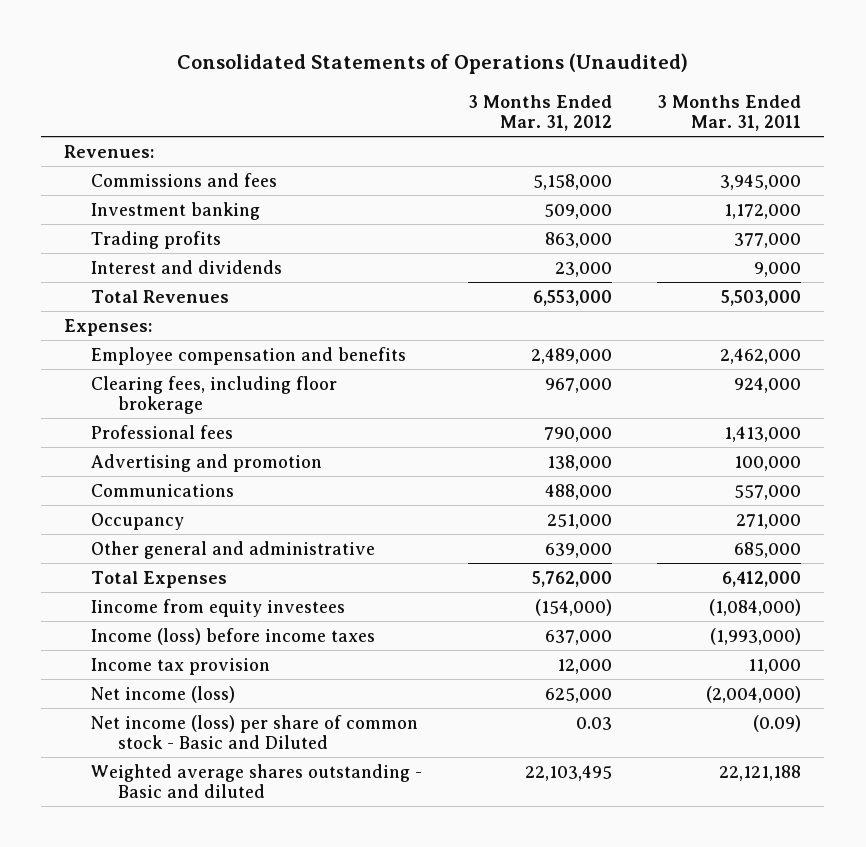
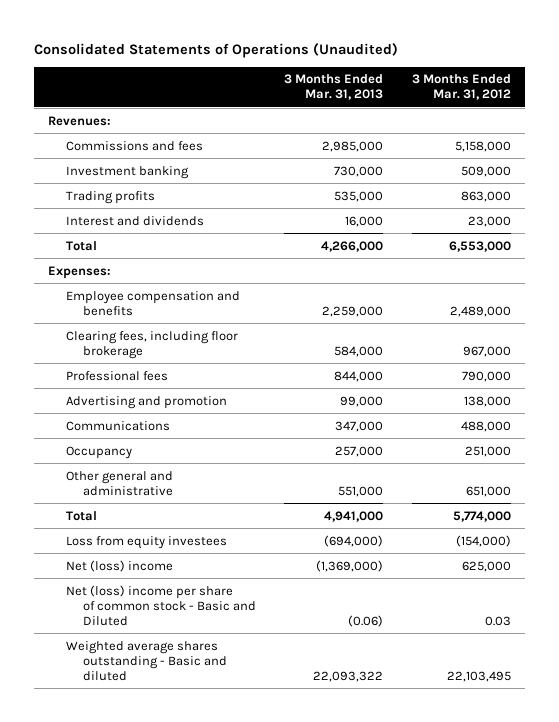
- | 3 Months Ended Mar. 31, 2012 | 3 Months Ended Mar. 31, 2011
+ | 3 Months Ended Mar. 31, 2013 | 3 Months Ended Mar. 31, 2012
- Total Revenues | 6,553,000 | 5,503,000
+ Total | 4,266,000 | 6,553,000
- Other general and administrative | 639,000 | 685,000
- Total Expenses | 5,762,000 | 6,412,000
- Iincome from equity investees | (154,000) | (1,084,000)
- Income (loss) before income taxes | 637,000 | (1,993,000)
- Income tax provision | 12,000 | 11,000
- Net income (loss) | 625,000 | (2,004,000)
- Net income (loss) per share of common stock - Basic and Diluted | 0.03 | (0.09)
+ Other general and administrative | 551,000 | 651,000
+ Total | 4,941,000 | 5,774,000
+ Loss from equity investees | (694,000) | (154,000)
+ Net (loss) income | (1,369,000) | 625,000
+ Net (loss) income per share of common stock - Basic and Diluted | (0.06) | 0.03

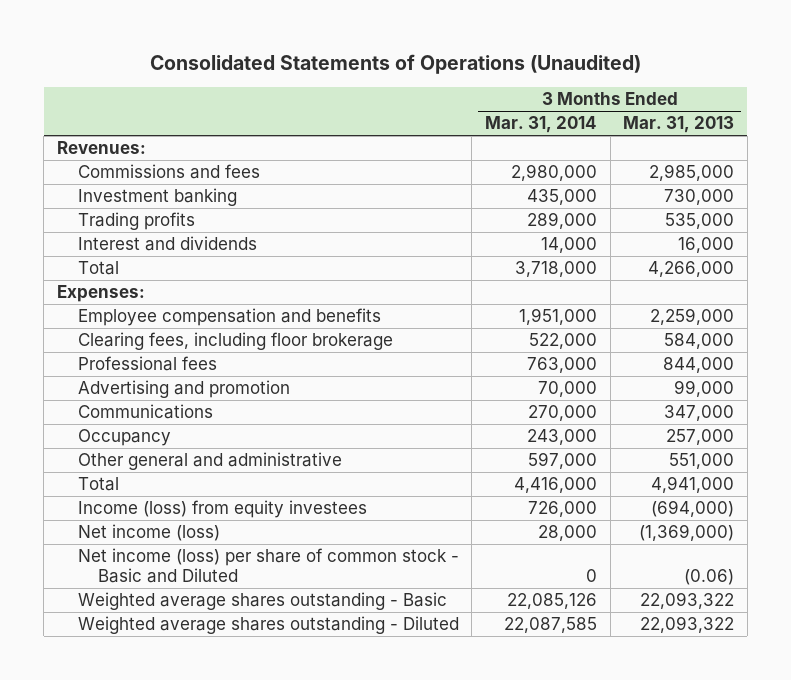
- | 3 Months Ended Mar. 31, 2013 | 3 Months Ended Mar. 31, 2012
+ | 3 Months Ended Mar. 31, 2014 | 3 Months Ended Mar. 31, 2013
- Loss from equity investees | (694,000) | (154,000)
- Net (loss) income | (1,369,000) | 625,000
- Net (loss) income per share of common stock - Basic and Diluted | (0.06) | 0.03
- Weighted average shares outstanding - Basic and diluted | 22,093,322 | 22,103,495
+ Income (loss) from equity investees | 726,000 | (694,000)
+ Net income (loss) | 28,000 | (1,369,000)
+ Net income (loss) per share of common stock - Basic and Diluted | 0 | (0.06)
+ Weighted average shares outstanding - Basic | 22,085,126 | 22,093,322
+ Weighted average shares outstanding - Diluted | 22,087,585 | 22,093,322

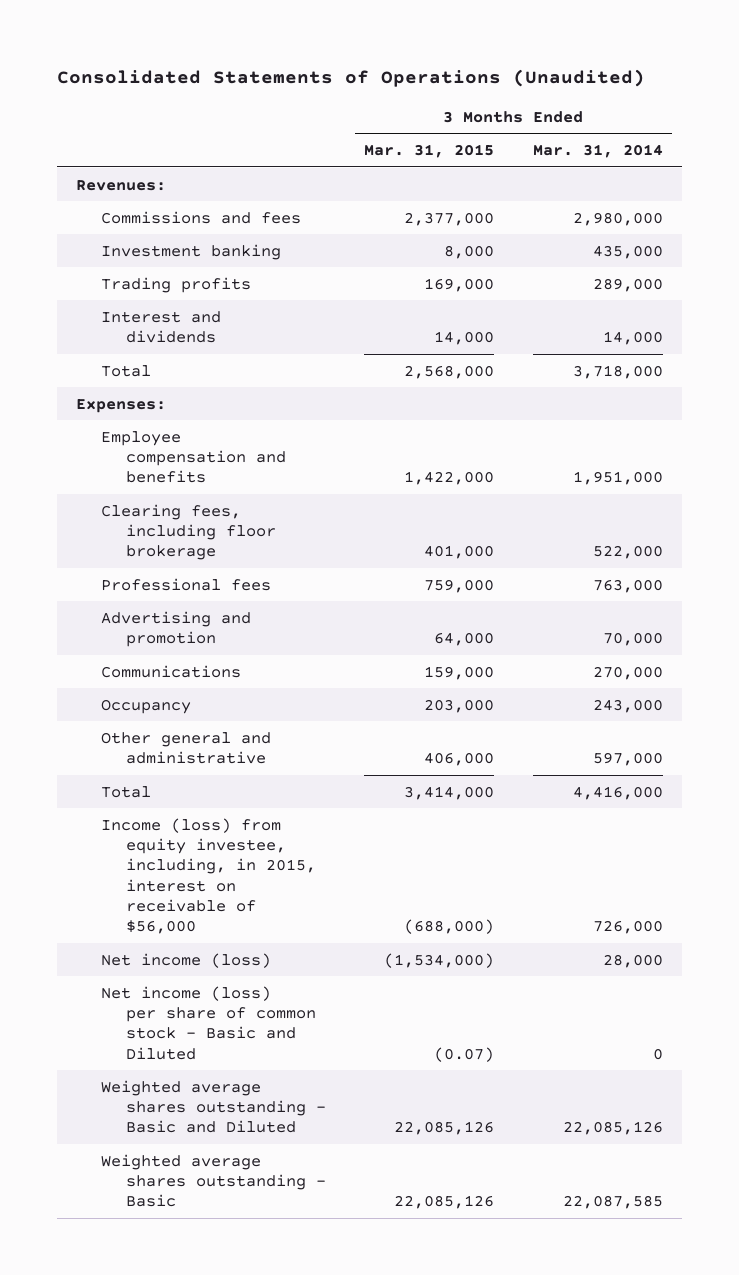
- | 3 Months Ended Mar. 31, 2014 | 3 Months Ended Mar. 31, 2013
+ | 3 Months Ended Mar. 31, 2015 | 3 Months Ended Mar. 31, 2014
- Income (loss) from equity investees | 726,000 | (694,000)
+ Income (loss) from equity investee, including, in 2015, interest on receivable of $56,000 | (688,000) | 726,000
- Weighted average shares outstanding - Basic | 22,085,126 | 22,093,322
- Weighted average shares outstanding - Diluted | 22,087,585 | 22,093,322
+ Weighted average shares outstanding - Basic and Diluted | 22,085,126 | 22,085,126
+ Weighted average shares outstanding - Basic | 22,085,126 | 22,087,585

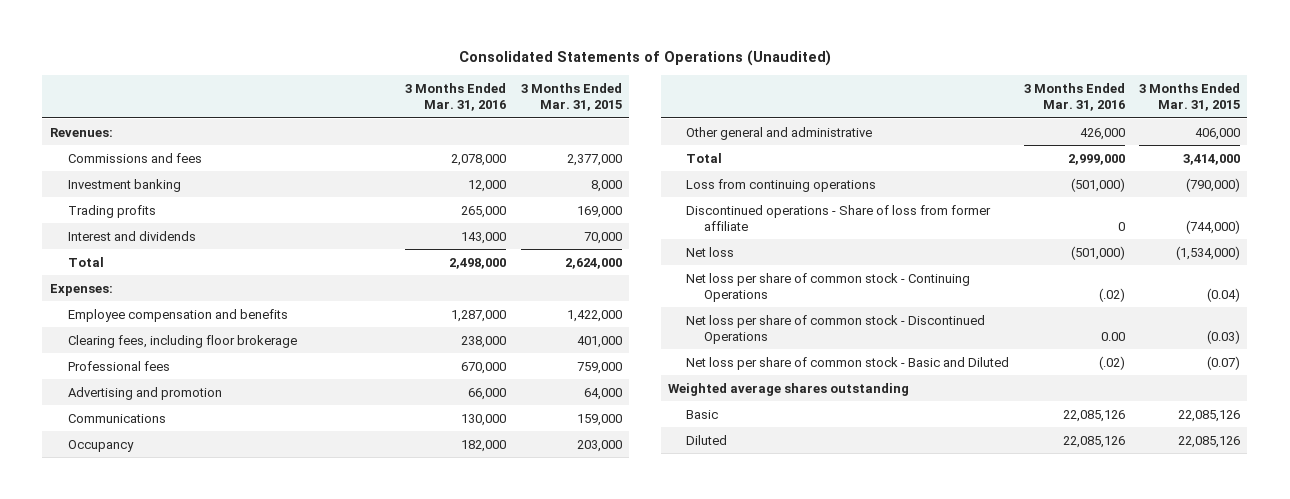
- | 3 Months Ended Mar. 31, 2015 | 3 Months Ended Mar. 31, 2014
+ | 3 Months Ended Mar. 31, 2016 | 3 Months Ended Mar. 31, 2015
- Interest and dividends | 14,000 | 14,000
- Total | 2,568,000 | 3,718,000
+ Interest and dividends | 143,000 | 70,000
+ Total | 2,498,000 | 2,624,000
- Income (loss) from equity investee, including, in 2015, interest on receivable of $56,000 | (688,000) | 726,000
- Net income (loss) | (1,534,000) | 28,000
- Net income (loss) per share of common stock - Basic and Diluted | (0.07) | 0
- Weighted average shares outstanding - Basic and Diluted | 22,085,126 | 22,085,126
- Weighted average shares outstanding - Basic | 22,085,126 | 22,087,585
+ Loss from continuing operations | (501,000) | (790,000)
+ Discontinued operations - Share of loss from former affiliate | 0 | (744,000)
+ Net loss | (501,000) | (1,534,000)
+ Net loss per share of common stock - Continuing Operations | (.02) | (0.04)
+ Net loss per share of common stock - Discontinued Operations | 0.00 | (0.03)
+ Net loss per share of common stock - Basic and Diluted | (.02) | (0.07)
+ Weighted average shares outstanding
+ Basic | 22,085,126 | 22,085,126
+ Diluted | 22,085,126 | 22,085,126

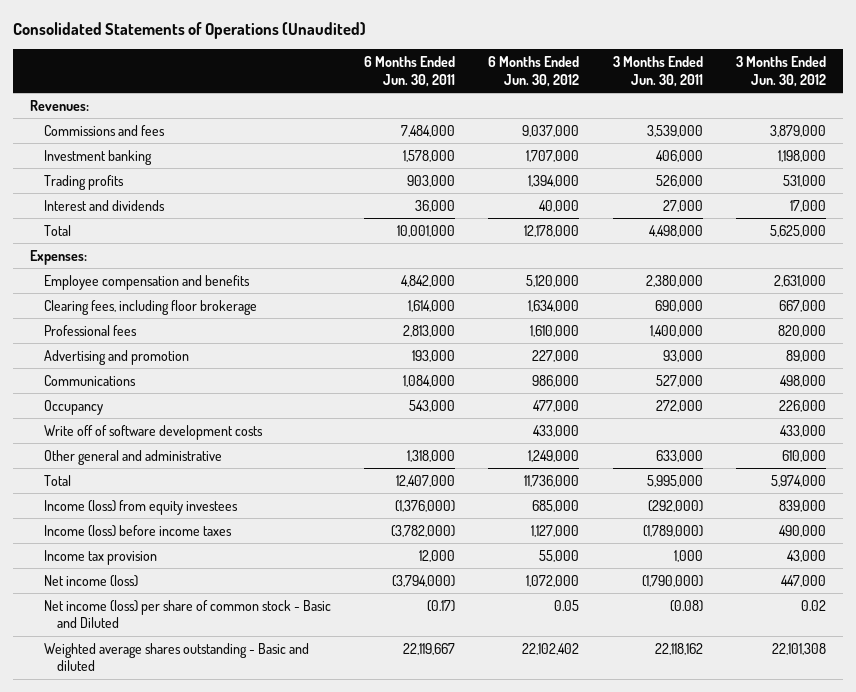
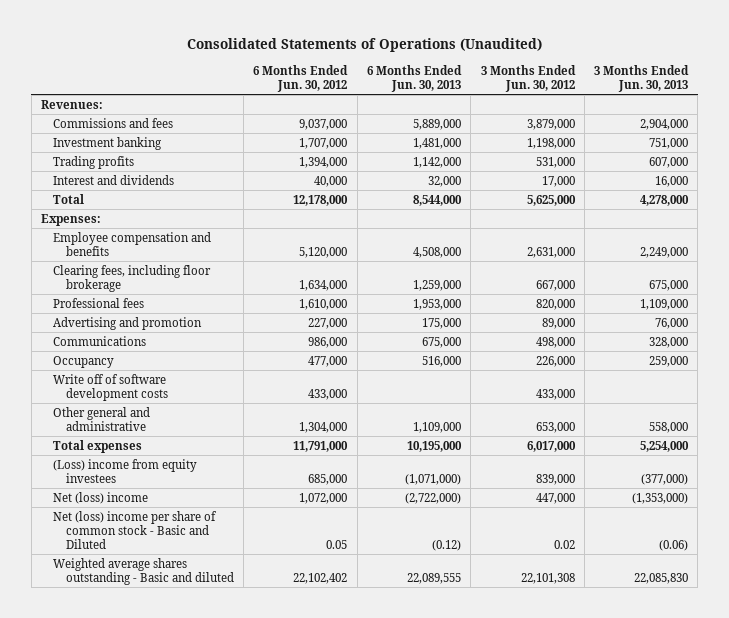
- | 6 Months Ended Jun. 30, 2011 | 6 Months Ended Jun. 30, 2012 | 3 Months Ended Jun. 30, 2011 | 3 Months Ended Jun. 30, 2012
+ | 6 Months Ended Jun. 30, 2012 | 6 Months Ended Jun. 30, 2013 | 3 Months Ended Jun. 30, 2012 | 3 Months Ended Jun. 30, 2013
- Other general and administrative | 1,318,000 | 1,249,000 | 633,000 | 610,000
- Total | 12,407,000 | 11,736,000 | 5,995,000 | 5,974,000
- Income (loss) from equity investees | (1,376,000) | 685,000 | (292,000) | 839,000
- Income (loss) before income taxes | (3,782,000) | 1,127,000 | (1,789,000) | 490,000
- Income tax provision | 12,000 | 55,000 | 1,000 | 43,000
- Net income (loss) | (3,794,000) | 1,072,000 | (1,790,000) | 447,000
- Net income (loss) per share of common stock - Basic and Diluted | (0.17) | 0.05 | (0.08) | 0.02
+ Other general and administrative | 1,304,000 | 1,109,000 | 653,000 | 558,000
+ Total expenses | 11,791,000 | 10,195,000 | 6,017,000 | 5,254,000
+ (Loss) income from equity investees | 685,000 | (1,071,000) | 839,000 | (377,000)
+ Net (loss) income | 1,072,000 | (2,722,000) | 447,000 | (1,353,000)
+ Net (loss) income per share of common stock - Basic and Diluted | 0.05 | (0.12) | 0.02 | (0.06)

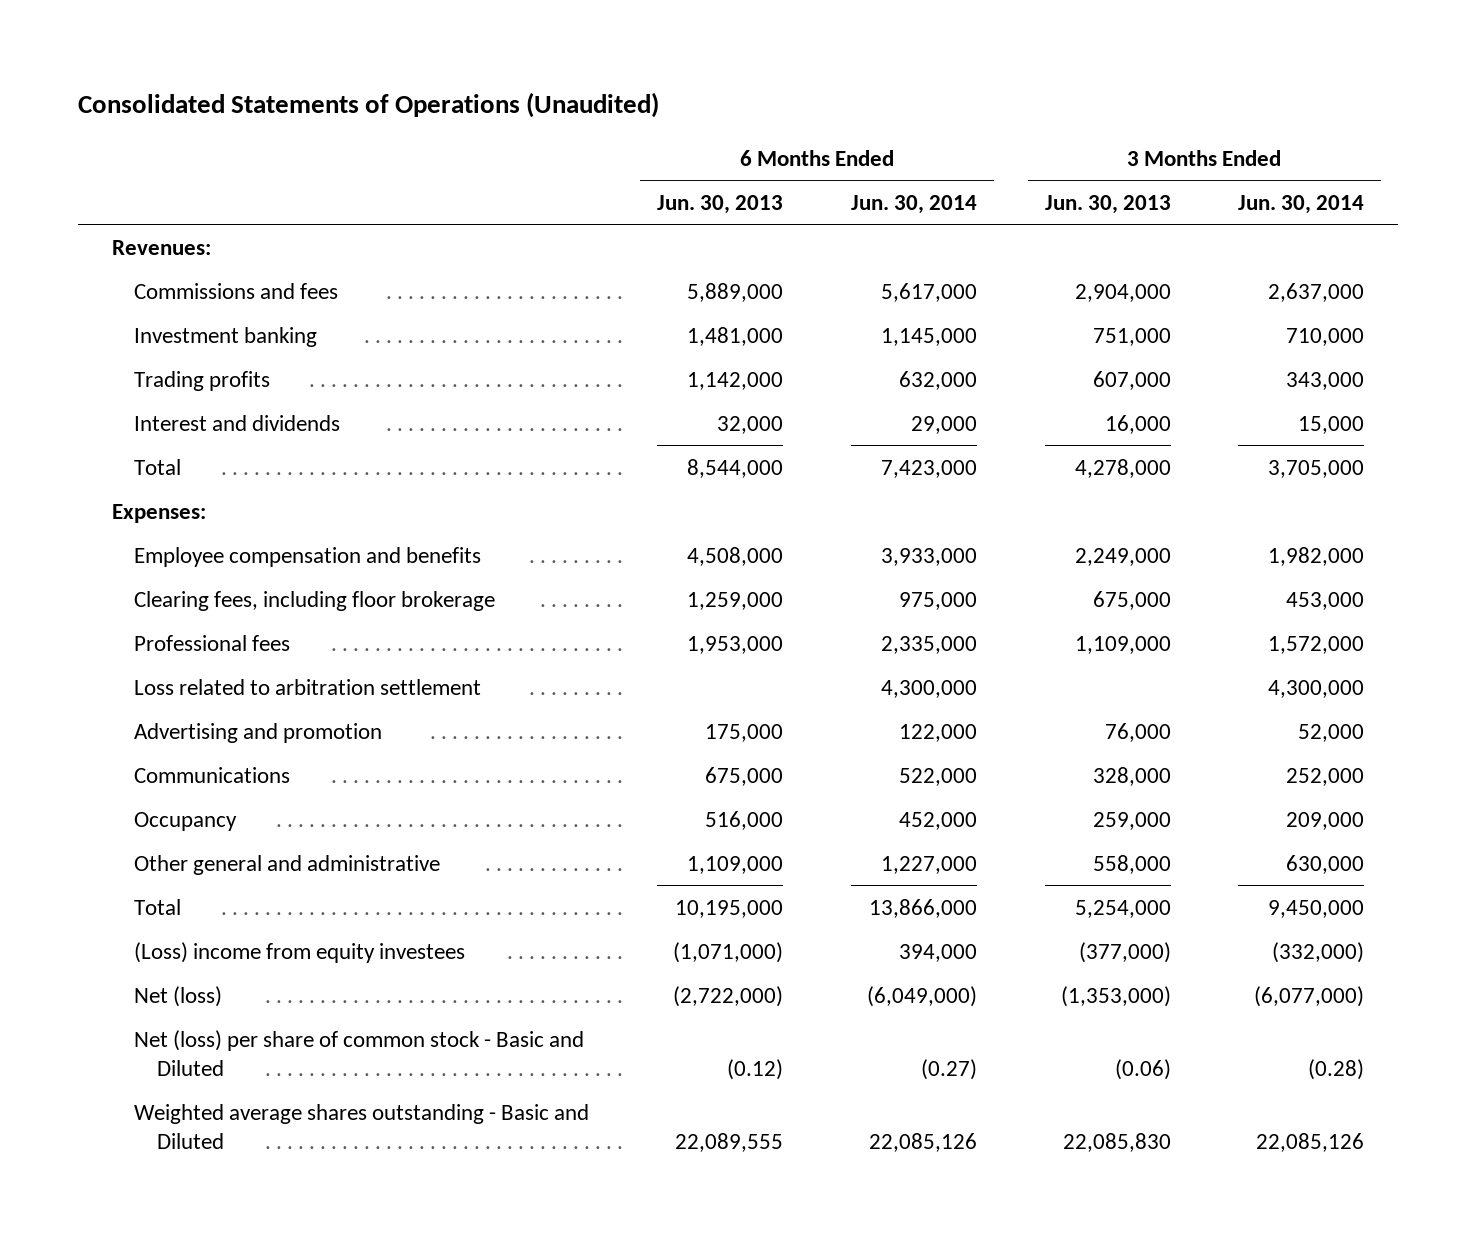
- | 6 Months Ended Jun. 30, 2012 | 6 Months Ended Jun. 30, 2013 | 3 Months Ended Jun. 30, 2012 | 3 Months Ended Jun. 30, 2013
+ | 6 Months Ended Jun. 30, 2013 | 6 Months Ended Jun. 30, 2014 | 3 Months Ended Jun. 30, 2013 | 3 Months Ended Jun. 30, 2014
+ Loss related to arbitration settlement | | 4,300,000 | | 4,300,000
- Write off of software development costs | 433,000 | | 433,000 |
- Total expenses | 11,791,000 | 10,195,000 | 6,017,000 | 5,254,000
+ Total | 10,195,000 | 13,866,000 | 5,254,000 | 9,450,000
- Net (loss) income | 1,072,000 | (2,722,000) | 447,000 | (1,353,000)
- Net (loss) income per share of common stock - Basic and Diluted | 0.05 | (0.12) | 0.02 | (0.06)
- Weighted average shares outstanding - Basic and diluted | 22,102,402 | 22,089,555 | 22,101,308 | 22,085,830
+ Net (loss) | (2,722,000) | (6,049,000) | (1,353,000) | (6,077,000)
+ Net (loss) per share of common stock - Basic and Diluted | (0.12) | (0.27) | (0.06) | (0.28)
+ Weighted average shares outstanding - Basic and Diluted | 22,089,555 | 22,085,126 | 22,085,830 | 22,085,126

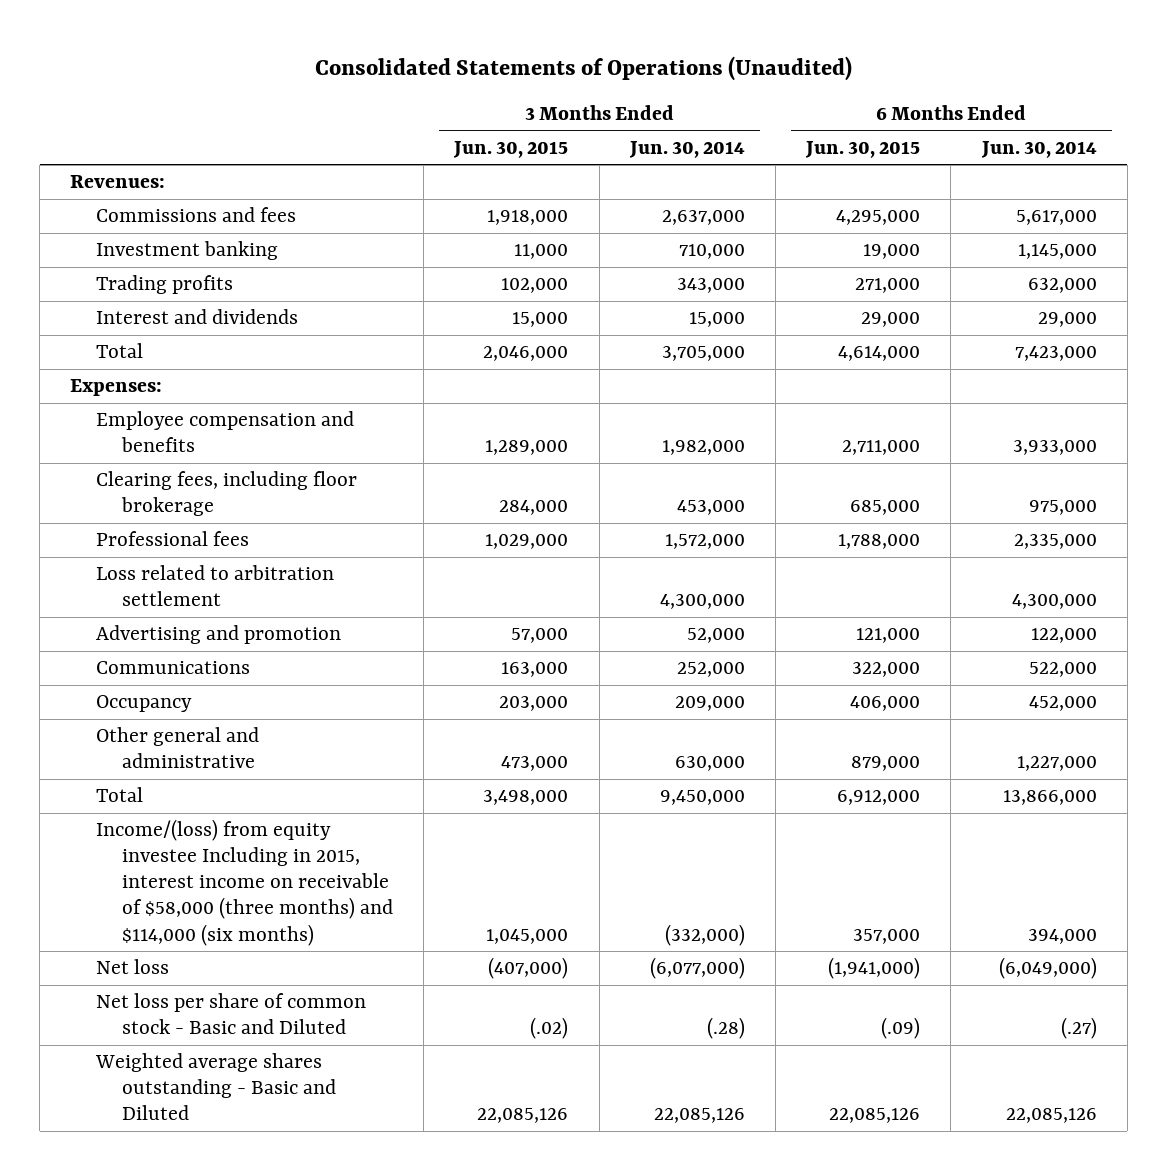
- | 6 Months Ended Jun. 30, 2013 | 6 Months Ended Jun. 30, 2014 | 3 Months Ended Jun. 30, 2013 | 3 Months Ended Jun. 30, 2014
+ | 3 Months Ended Jun. 30, 2015 | 3 Months Ended Jun. 30, 2014 | 6 Months Ended Jun. 30, 2015 | 6 Months Ended Jun. 30, 2014
- (Loss) income from equity investees | (1,071,000) | 394,000 | (377,000) | (332,000)
- Net (loss) | (2,722,000) | (6,049,000) | (1,353,000) | (6,077,000)
- Net (loss) per share of common stock - Basic and Diluted | (0.12) | (0.27) | (0.06) | (0.28)
+ Income/(loss) from equity investee Including in 2015, interest income on receivable of $58,000 (three months) and $114,000 (six months) | 1,045,000 | (332,000) | 357,000 | 394,000
+ Net loss | (407,000) | (6,077,000) | (1,941,000) | (6,049,000)
+ Net loss per share of common stock - Basic and Diluted | (.02) | (.28) | (.09) | (.27)

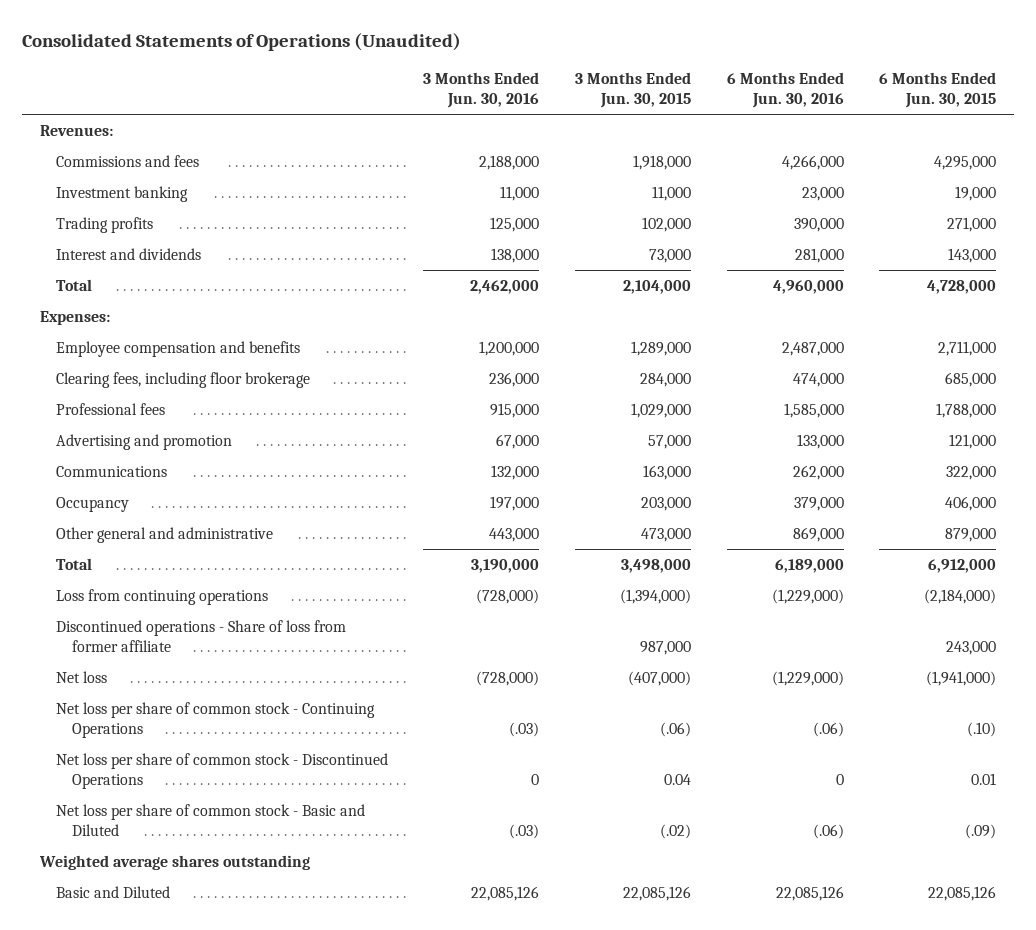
- | 3 Months Ended Jun. 30, 2015 | 3 Months Ended Jun. 30, 2014 | 6 Months Ended Jun. 30, 2015 | 6 Months Ended Jun. 30, 2014
+ | 3 Months Ended Jun. 30, 2016 | 3 Months Ended Jun. 30, 2015 | 6 Months Ended Jun. 30, 2016 | 6 Months Ended Jun. 30, 2015
- Interest and dividends | 15,000 | 15,000 | 29,000 | 29,000
- Total | 2,046,000 | 3,705,000 | 4,614,000 | 7,423,000
+ Interest and dividends | 138,000 | 73,000 | 281,000 | 143,000
+ Total | 2,462,000 | 2,104,000 | 4,960,000 | 4,728,000
- Loss related to arbitration settlement | | 4,300,000 | | 4,300,000
- Income/(loss) from equity investee Including in 2015, interest income on receivable of $58,000 (three months) and $114,000 (six months) | 1,045,000 | (332,000) | 357,000 | 394,000
+ Loss from continuing operations | (728,000) | (1,394,000) | (1,229,000) | (2,184,000)
+ Discontinued operations - Share of loss from former affiliate | | 987,000 | | 243,000
+ Net loss per share of common stock - Continuing Operations | (.03) | (.06) | (.06) | (.10)
+ Net loss per share of common stock - Discontinued Operations | 0 | 0.04 | 0 | 0.01
- Weighted average shares outstanding - Basic and Diluted | 22,085,126 | 22,085,126 | 22,085,126 | 22,085,126
+ Weighted average shares outstanding
+ Basic and Diluted | 22,085,126 | 22,085,126 | 22,085,126 | 22,085,126

